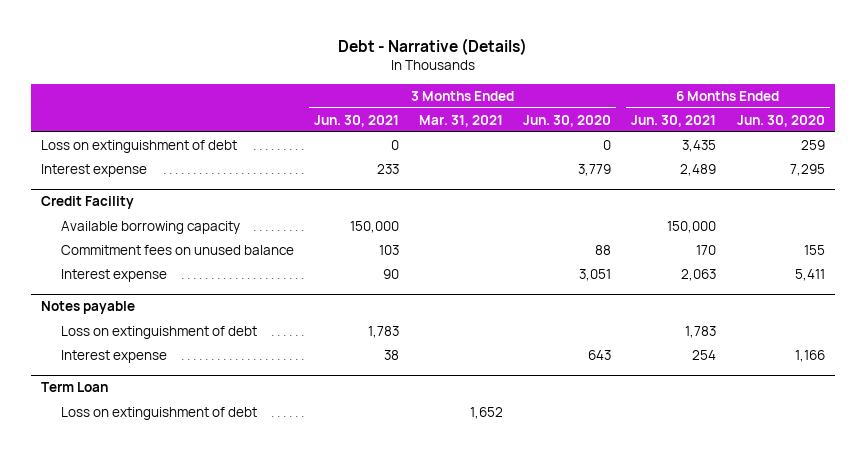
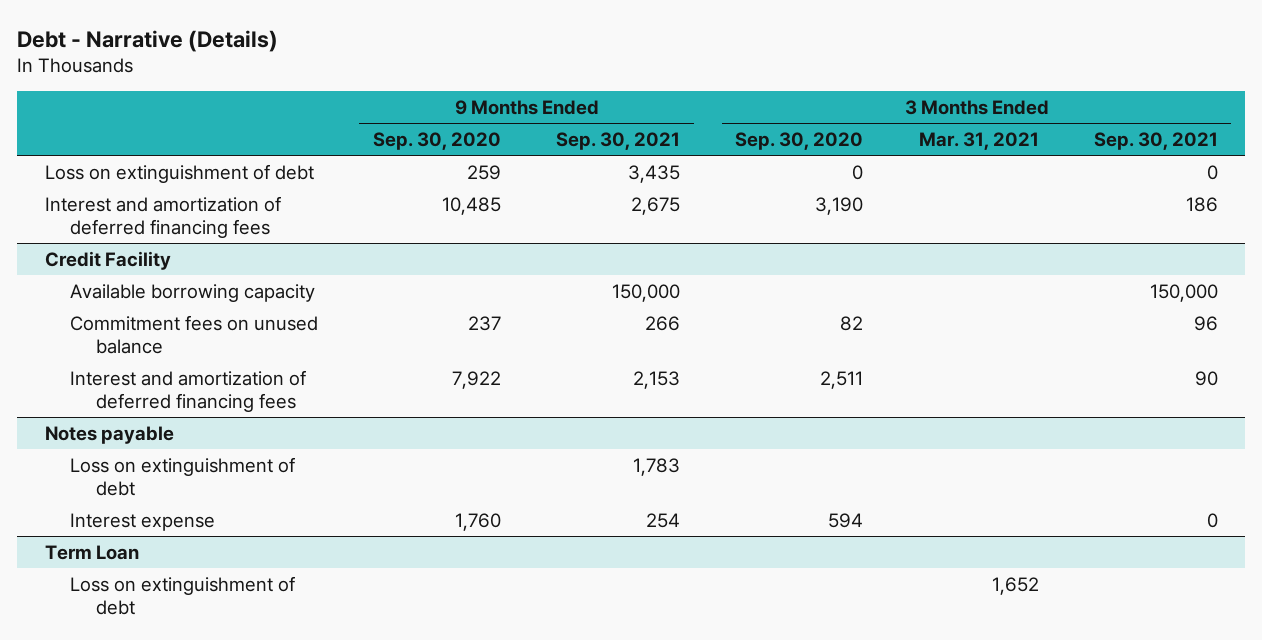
- | 3 Months Ended Jun. 30, 2021 | 3 Months Ended Mar. 31, 2021 | 3 Months Ended Jun. 30, 2020 | 6 Months Ended Jun. 30, 2021 | 6 Months Ended Jun. 30, 2020
+ | 9 Months Ended Sep. 30, 2020 | 9 Months Ended Sep. 30, 2021 | 3 Months Ended Sep. 30, 2020 | 3 Months Ended Mar. 31, 2021 | 3 Months Ended Sep. 30, 2021
- Interest expense | 233 | | 3,779 | 2,489 | 7,295
+ Interest and amortization of deferred financing fees | 10,485 | 2,675 | 3,190 | | 186
@ Credit Facility
- Interest expense | 90 | | 3,051 | 2,063 | 5,411
+ Interest and amortization of deferred financing fees | 7,922 | 2,153 | 2,511 | | 90

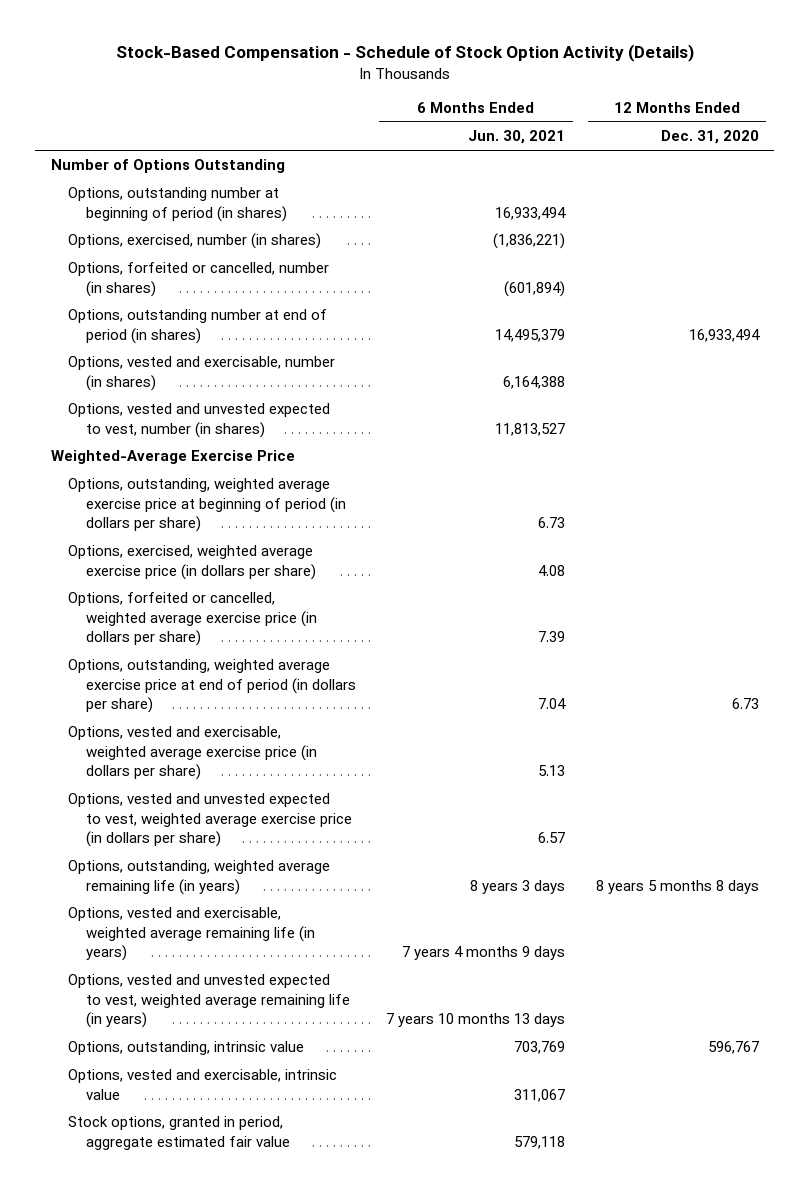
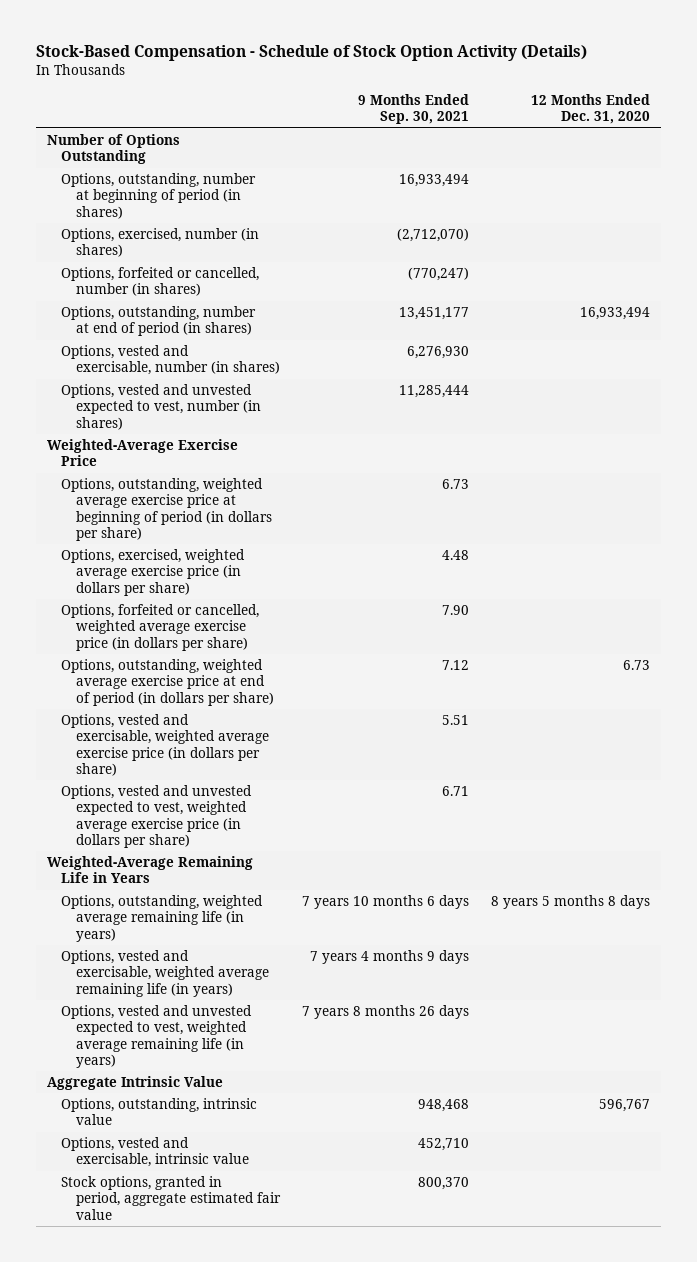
- | 6 Months Ended Jun. 30, 2021 | 12 Months Ended Dec. 31, 2020
+ | 9 Months Ended Sep. 30, 2021 | 12 Months Ended Dec. 31, 2020
- Options, outstanding number at beginning of period (in shares) | 16,933,494 |
+ Options, outstanding, number at beginning of period (in shares) | 16,933,494 |
- Options, outstanding number at end of period (in shares) | 14,495,379 | 16,933,494
+ Options, outstanding, number at end of period (in shares) | 13,451,177 | 16,933,494
+ Weighted-Average Remaining Life in Years
+ Aggregate Intrinsic Value

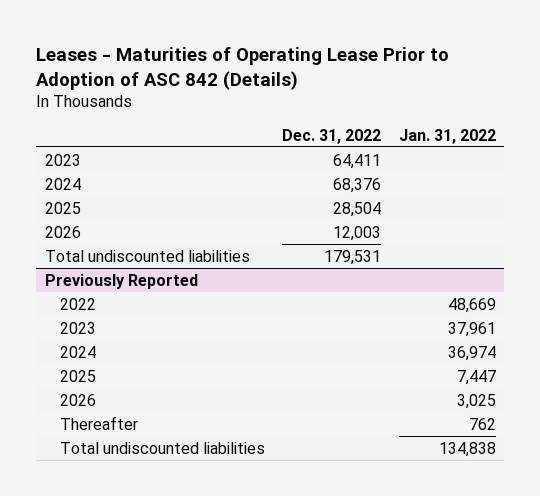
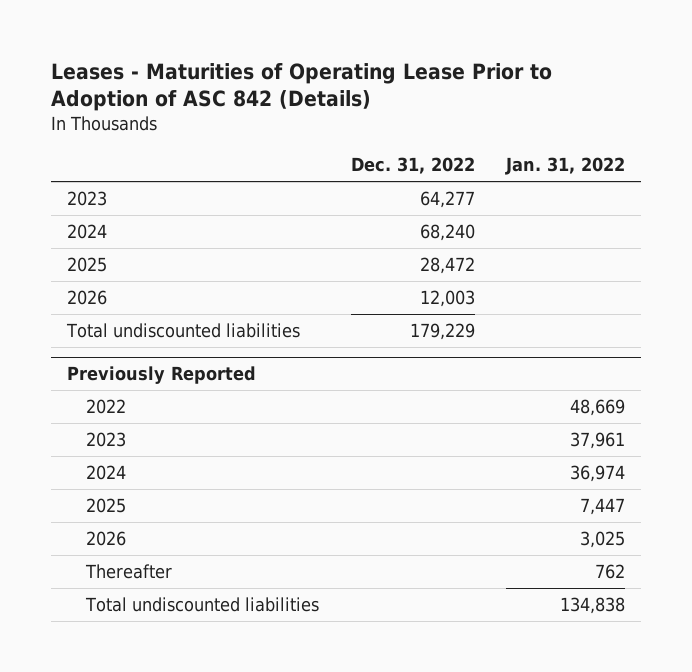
- 2023 | 64,411 |
- 2024 | 68,376 |
- 2025 | 28,504 |
+ 2023 | 64,277 |
+ 2024 | 68,240 |
+ 2025 | 28,472 |
- Total undiscounted liabilities | 179,531 |
+ Total undiscounted liabilities | 179,229 |

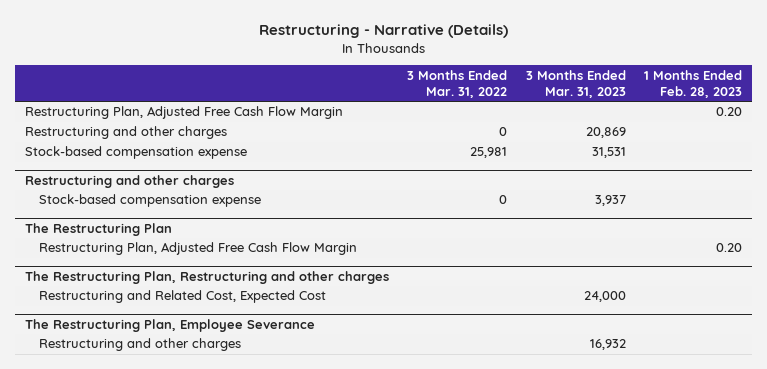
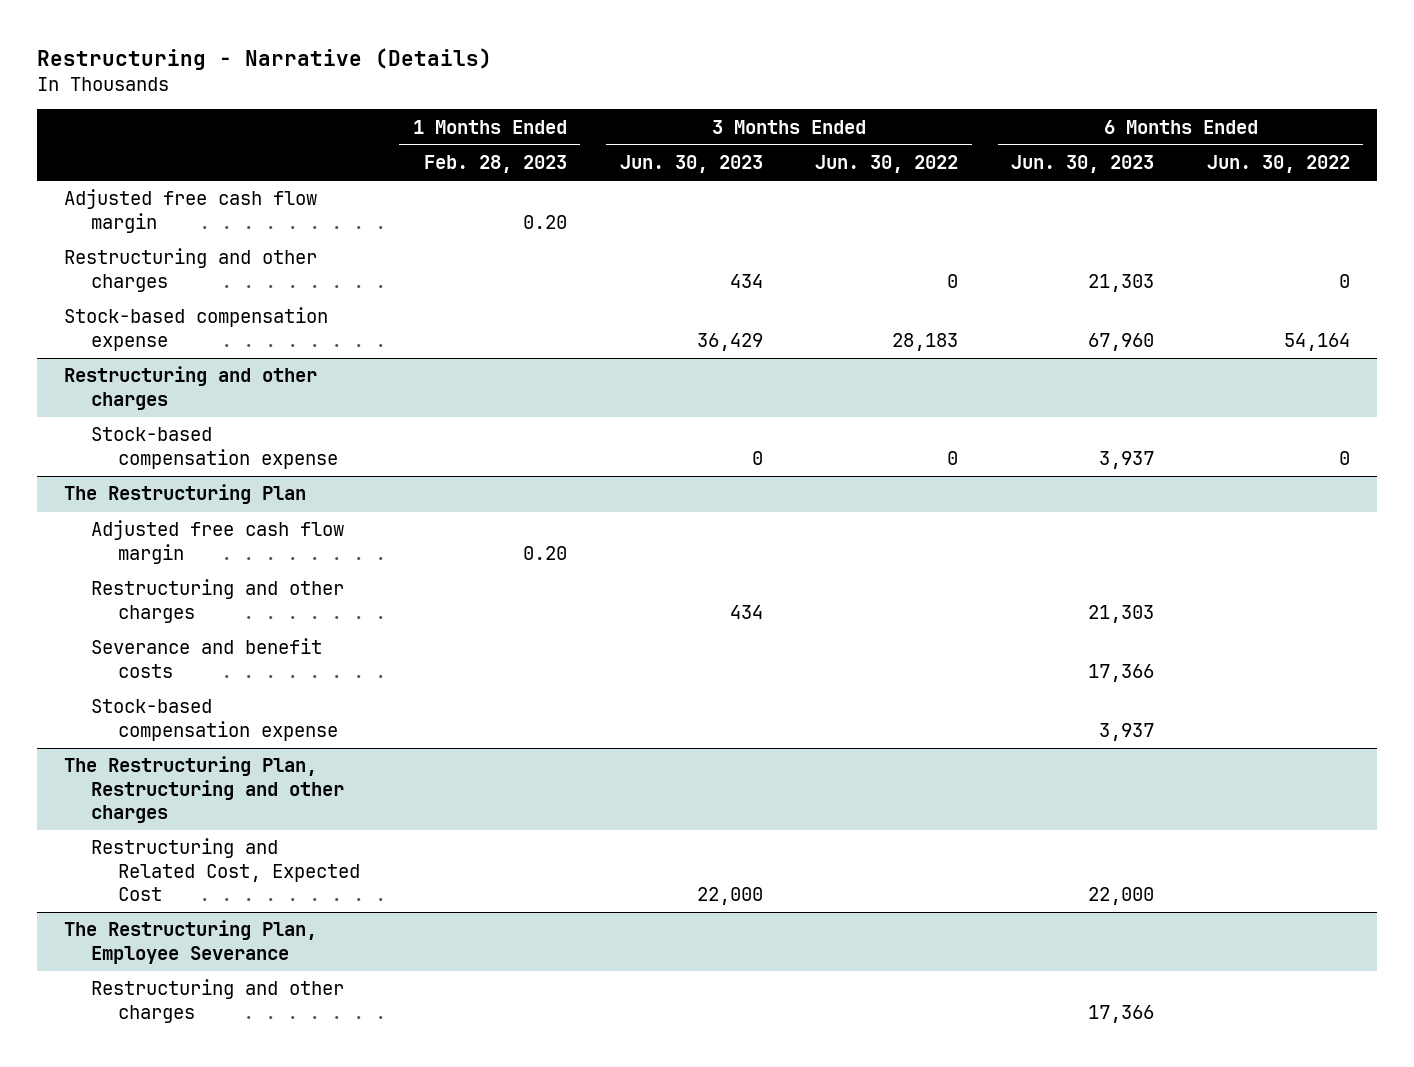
- | 3 Months Ended Mar. 31, 2022 | 3 Months Ended Mar. 31, 2023 | 1 Months Ended Feb. 28, 2023
+ | 1 Months Ended Feb. 28, 2023 | 3 Months Ended Jun. 30, 2023 | 3 Months Ended Jun. 30, 2022 | 6 Months Ended Jun. 30, 2023 | 6 Months Ended Jun. 30, 2022
- Restructuring Plan, Adjusted Free Cash Flow Margin | | | 0.20
+ Adjusted free cash flow margin | 0.20 | | | |
@ The Restructuring Plan
- Restructuring Plan, Adjusted Free Cash Flow Margin | | | 0.20
+ Adjusted free cash flow margin | 0.20 | | | |
+ Restructuring and other charges | | 434 | | 21,303 |
+ Severance and benefit costs | | | | 17,366 |
+ Stock-based compensation expense | | | | 3,937 |

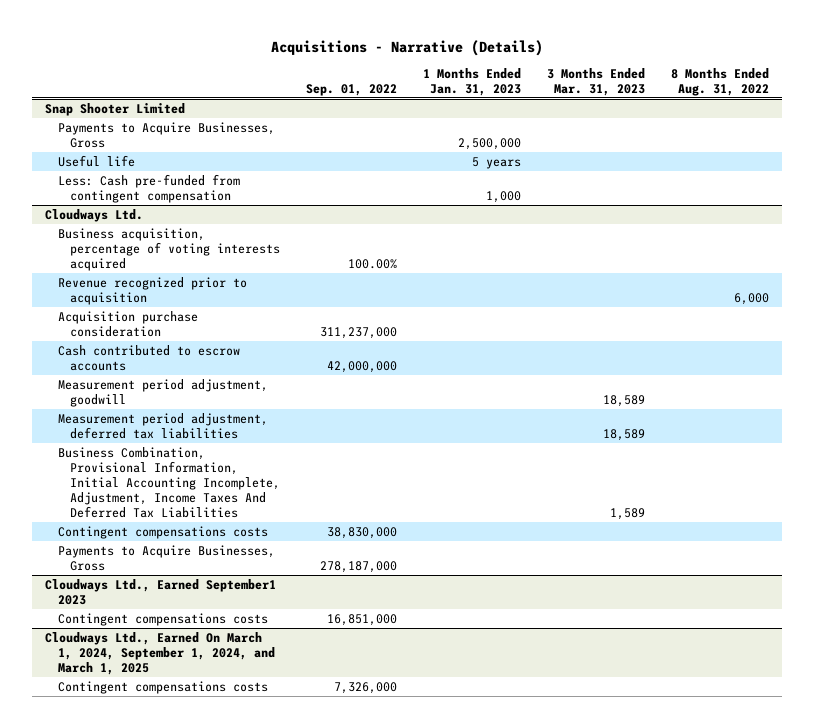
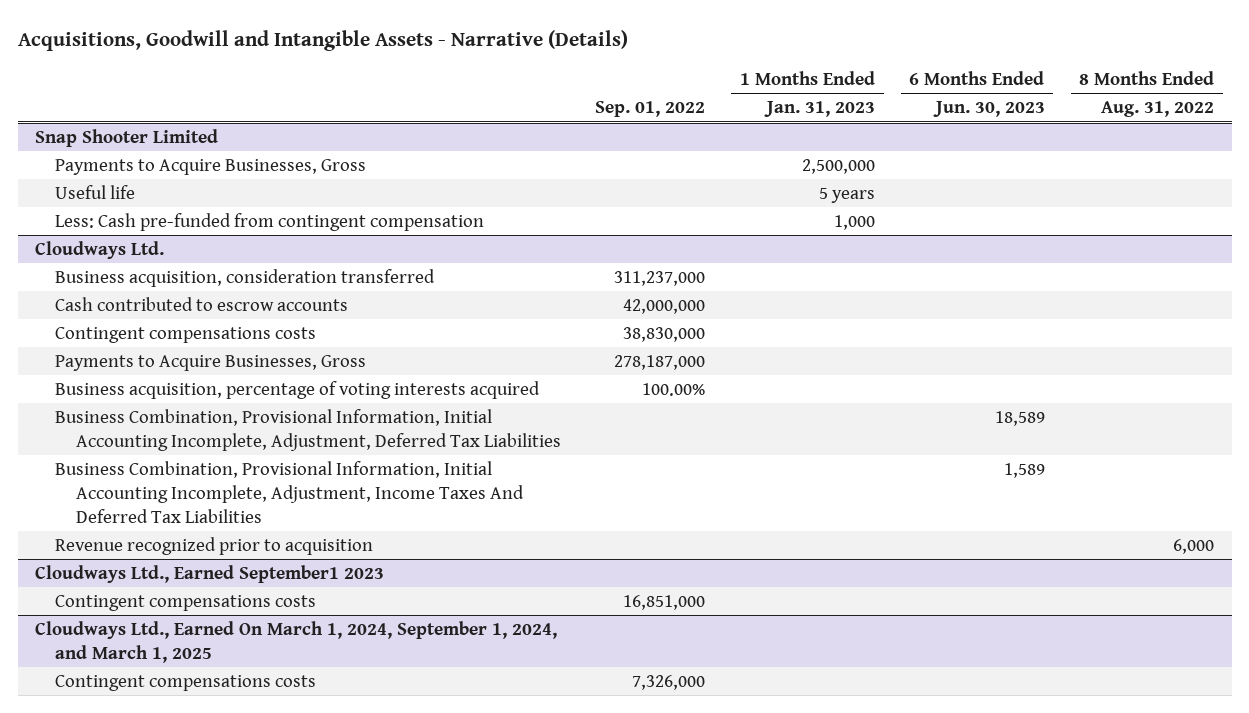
- Acquisitions - Narrative (Details)
+ Acquisitions, Goodwill and Intangible Assets - Narrative (Details)
- | Sep. 01, 2022 | 1 Months Ended Jan. 31, 2023 | 3 Months Ended Mar. 31, 2023 | 8 Months Ended Aug. 31, 2022
+ | Sep. 01, 2022 | 1 Months Ended Jan. 31, 2023 | 6 Months Ended Jun. 30, 2023 | 8 Months Ended Aug. 31, 2022
@ Cloudways Ltd.
- Acquisition purchase consideration | 311,237,000 | | |
+ Business acquisition, consideration transferred | 311,237,000 | | |
- Measurement period adjustment, goodwill | | | 18,589 |
- Measurement period adjustment, deferred tax liabilities | | | 18,589 |
moved down: Business acquisition, percentage of voting interests acquired | 100.00% | | |
+ Business Combination, Provisional Information, Initial Accounting Incomplete, Adjustment, Deferred Tax Liabilities | | | 18,589 |
moved down: Business Combination, Provisional Information, Initial Accounting Incomplete, Adjustment, Income Taxes And Deferred Tax Liabilities | | | 1,589 |
moved down: Revenue recognized prior to acquisition | | | | 6,000

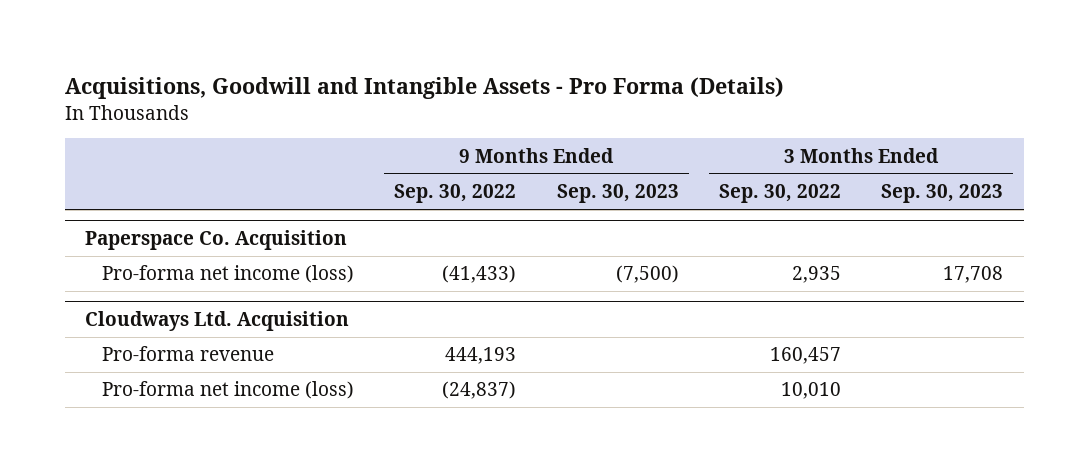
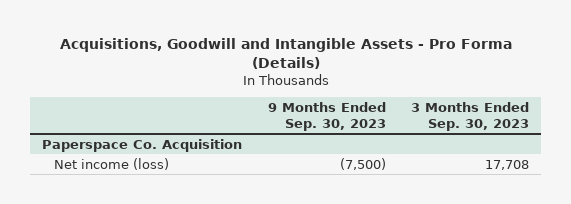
- | 9 Months Ended Sep. 30, 2022 | 9 Months Ended Sep. 30, 2023 | 3 Months Ended Sep. 30, 2022 | 3 Months Ended Sep. 30, 2023
+ | 9 Months Ended Sep. 30, 2023 | 3 Months Ended Sep. 30, 2023
@ Paperspace Co. Acquisition
- Pro-forma net income (loss) | (41,433) | (7,500) | 2,935 | 17,708
- Cloudways Ltd. Acquisition
- Pro-forma revenue | 444,193 | | 160,457 |
- Pro-forma net income (loss) | (24,837) | | 10,010 |
@ Paperspace Co. Acquisition
+ Net income (loss) | (7,500) | 17,708

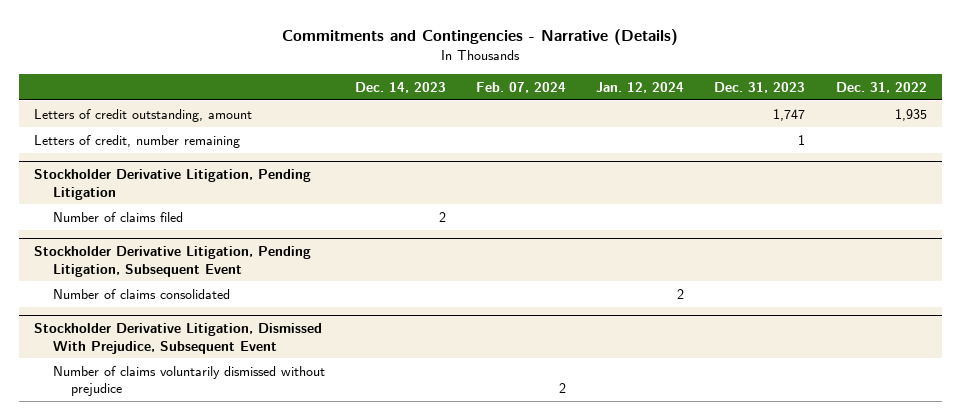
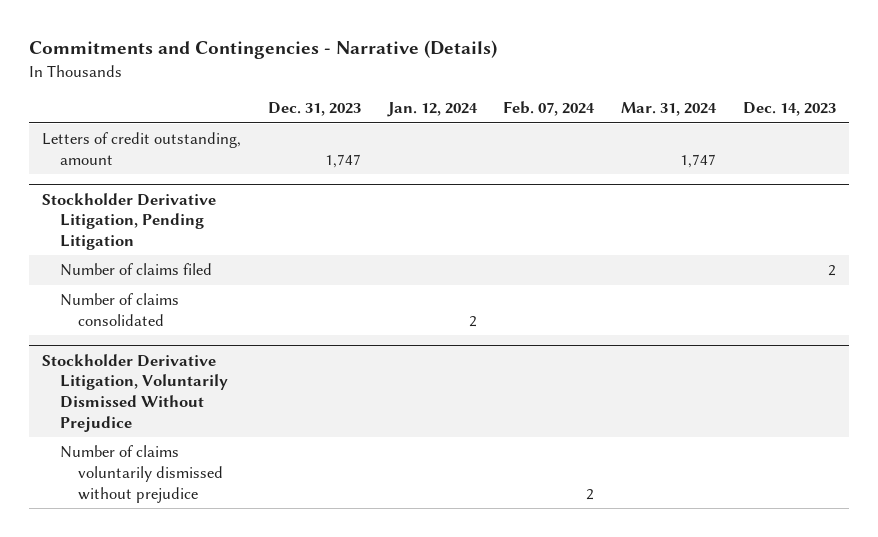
- | Dec. 14, 2023 | Feb. 07, 2024 | Jan. 12, 2024 | Dec. 31, 2023 | Dec. 31, 2022
+ | Dec. 31, 2023 | Jan. 12, 2024 | Feb. 07, 2024 | Mar. 31, 2024 | Dec. 14, 2023
- Letters of credit, number remaining | | | | 1 |
- Stockholder Derivative Litigation, Pending Litigation, Subsequent Event
- Number of claims consolidated | | | 2 | |
- Stockholder Derivative Litigation, Dismissed With Prejudice, Subsequent Event
@ Stockholder Derivative Litigation, Pending Litigation
+ Number of claims consolidated | | 2 | | |
+ Stockholder Derivative Litigation, Voluntarily Dismissed Without Prejudice

